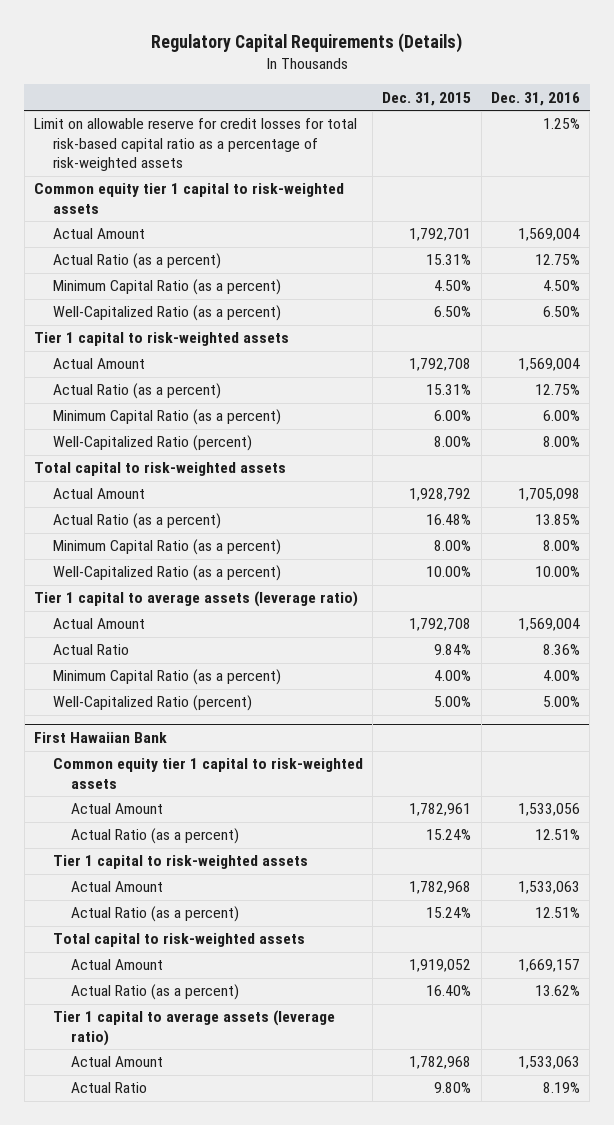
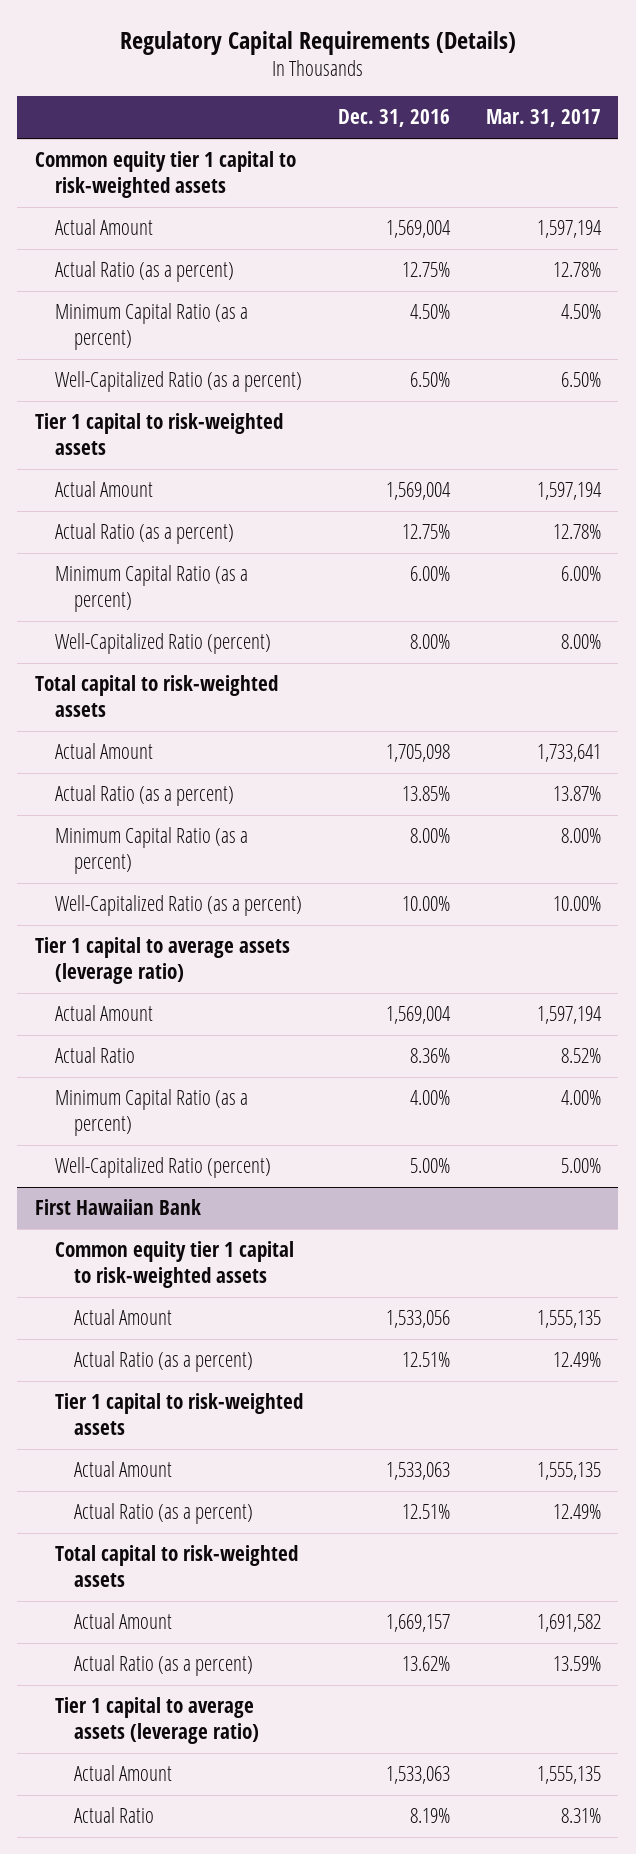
- | Dec. 31, 2015 | Dec. 31, 2016
+ | Dec. 31, 2016 | Mar. 31, 2017
- Limit on allowable reserve for credit losses for total risk-based capital ratio as a percentage of risk-weighted assets | | 1.25%

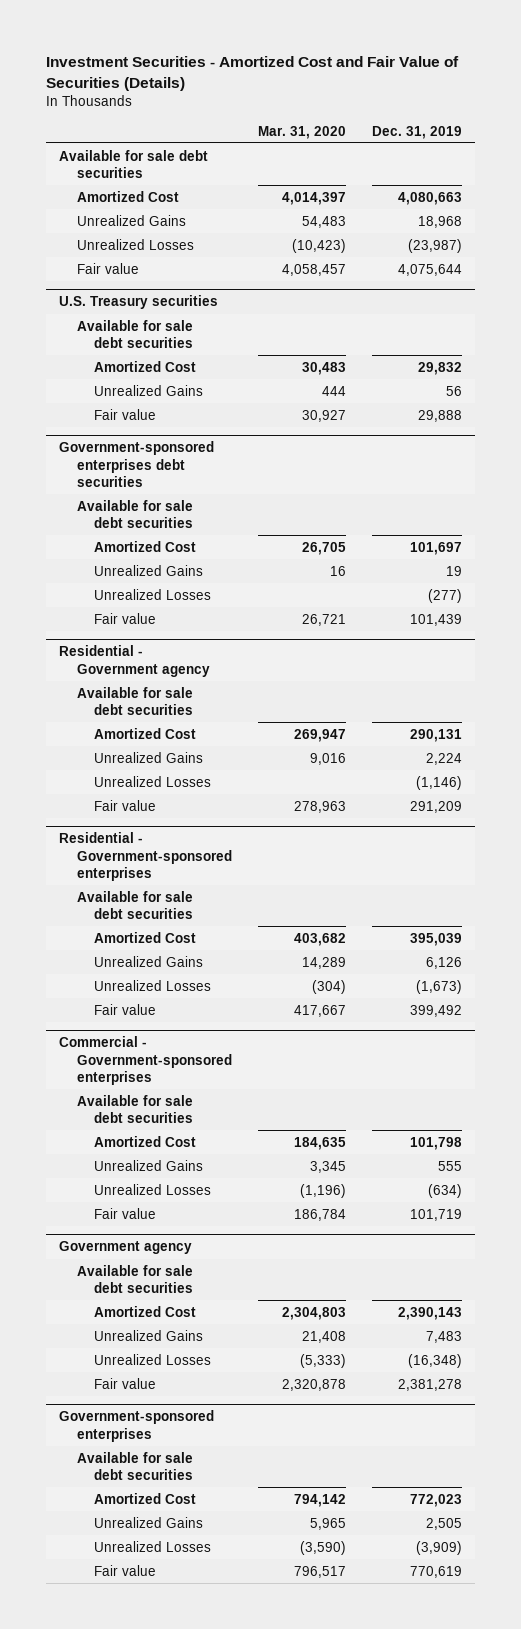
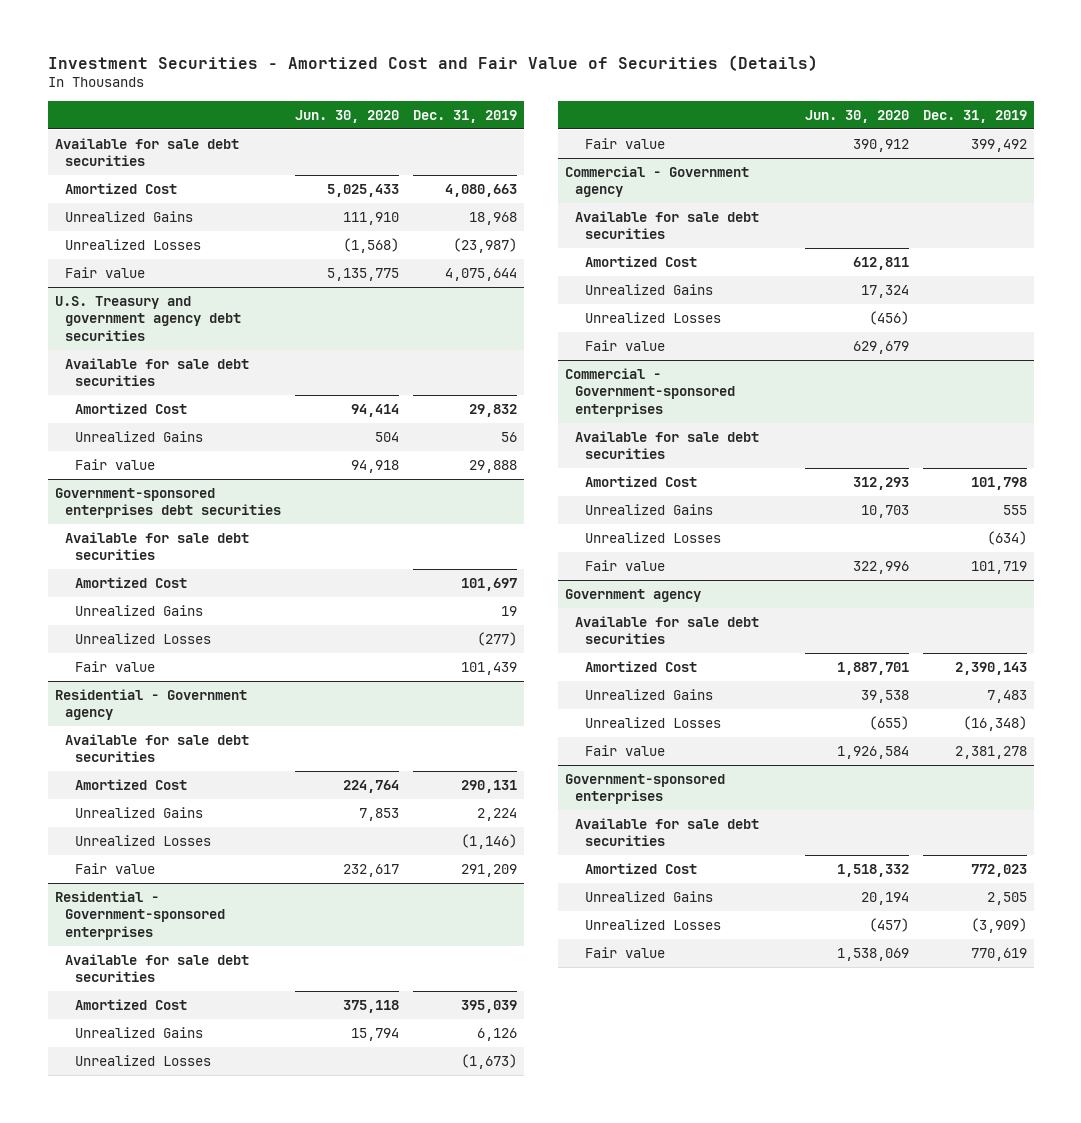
- | Mar. 31, 2020 | Dec. 31, 2019
+ | Jun. 30, 2020 | Dec. 31, 2019
- U.S. Treasury securities
+ U.S. Treasury and government agency debt securities
+ Commercial - Government agency
+ Available for sale debt securities
+ Amortized Cost | 612,811 |
+ Unrealized Gains | 17,324 |
+ Unrealized Losses | (456) |
+ Fair value | 629,679 |

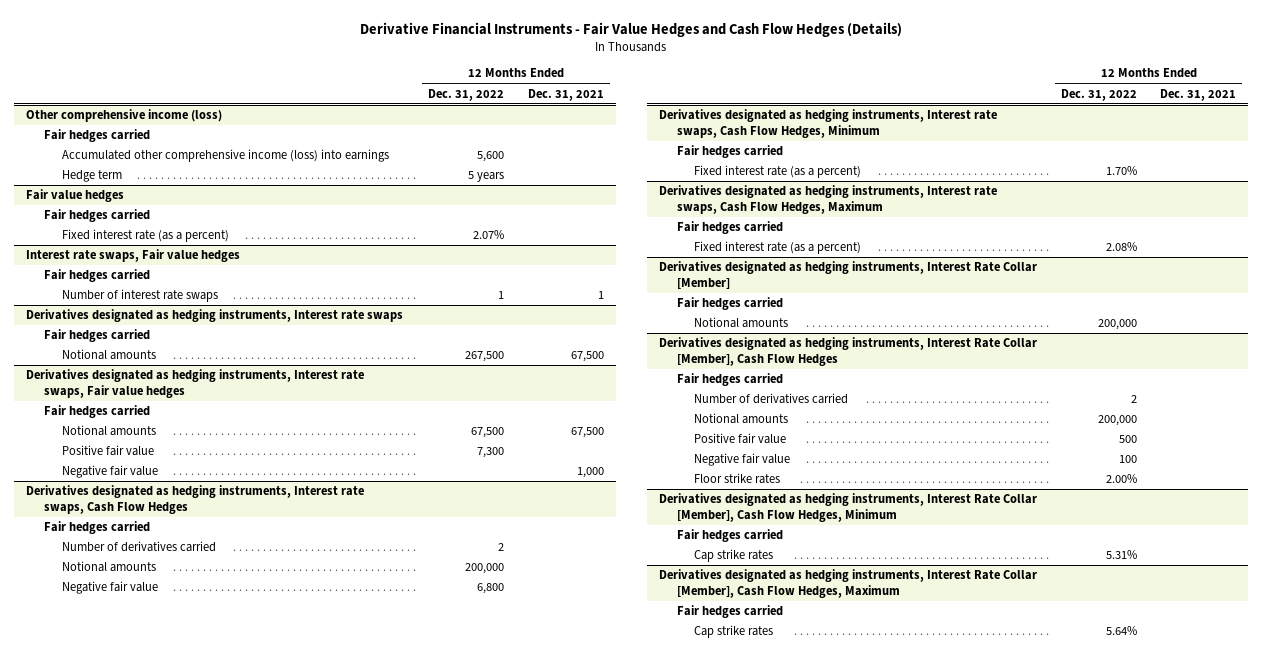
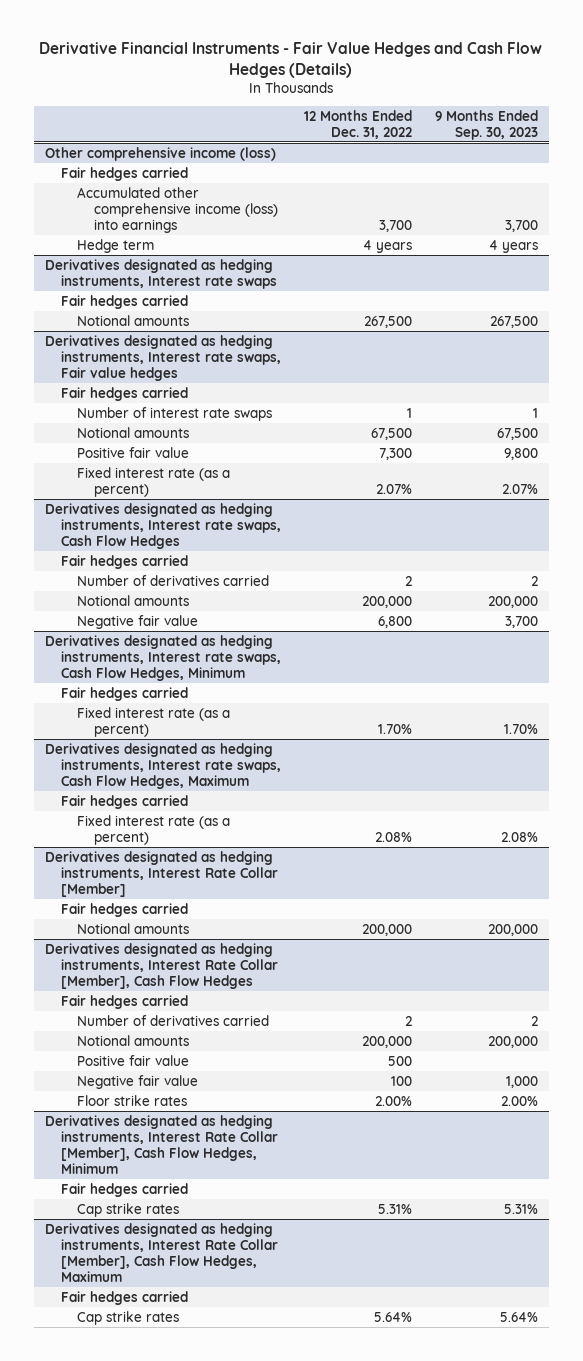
- | 12 Months Ended Dec. 31, 2022 | 12 Months Ended Dec. 31, 2021
+ | 12 Months Ended Dec. 31, 2022 | 9 Months Ended Sep. 30, 2023
@ Other comprehensive income (loss)
- Accumulated other comprehensive income (loss) into earnings | 5,600 |
- Hedge term | 5 years |
- Fair value hedges
- Fair hedges carried
- Fixed interest rate (as a percent) | 2.07% |
- Interest rate swaps, Fair value hedges
- Fair hedges carried
- Number of interest rate swaps | 1 | 1
@ Other comprehensive income (loss)
+ Accumulated other comprehensive income (loss) into earnings | 3,700 | 3,700
+ Hedge term | 4 years | 4 years
@ Derivatives designated as hedging instruments, Interest rate swaps, Fair value hedges
+ Number of interest rate swaps | 1 | 1
- Negative fair value | | 1,000
+ Fixed interest rate (as a percent) | 2.07% | 2.07%

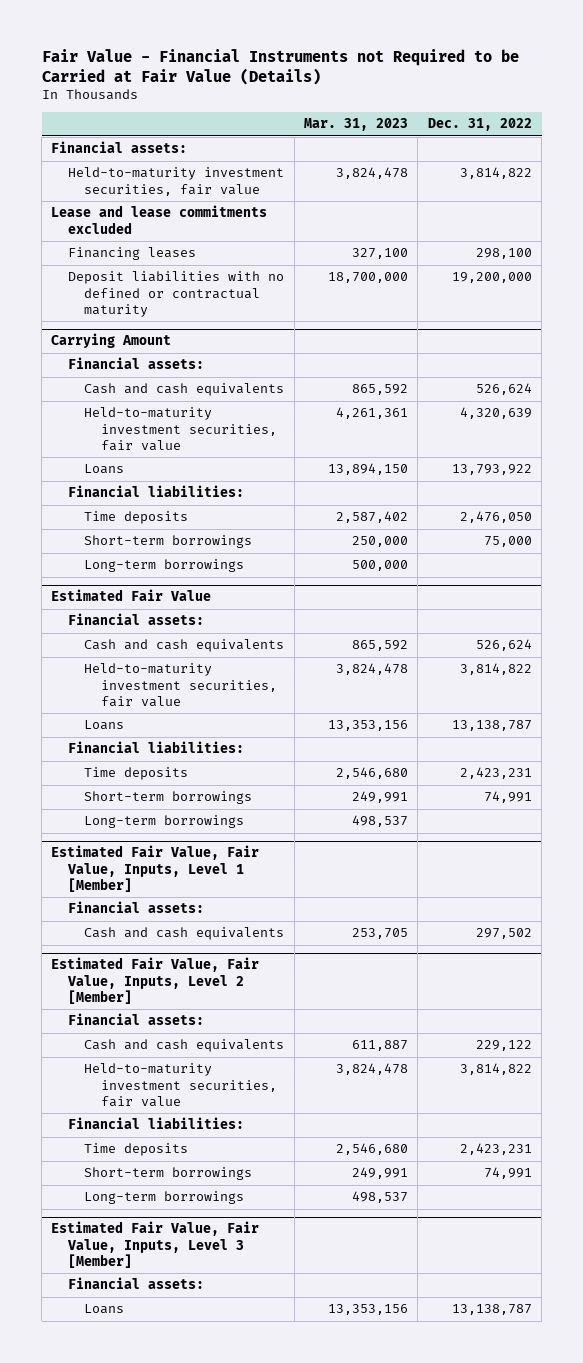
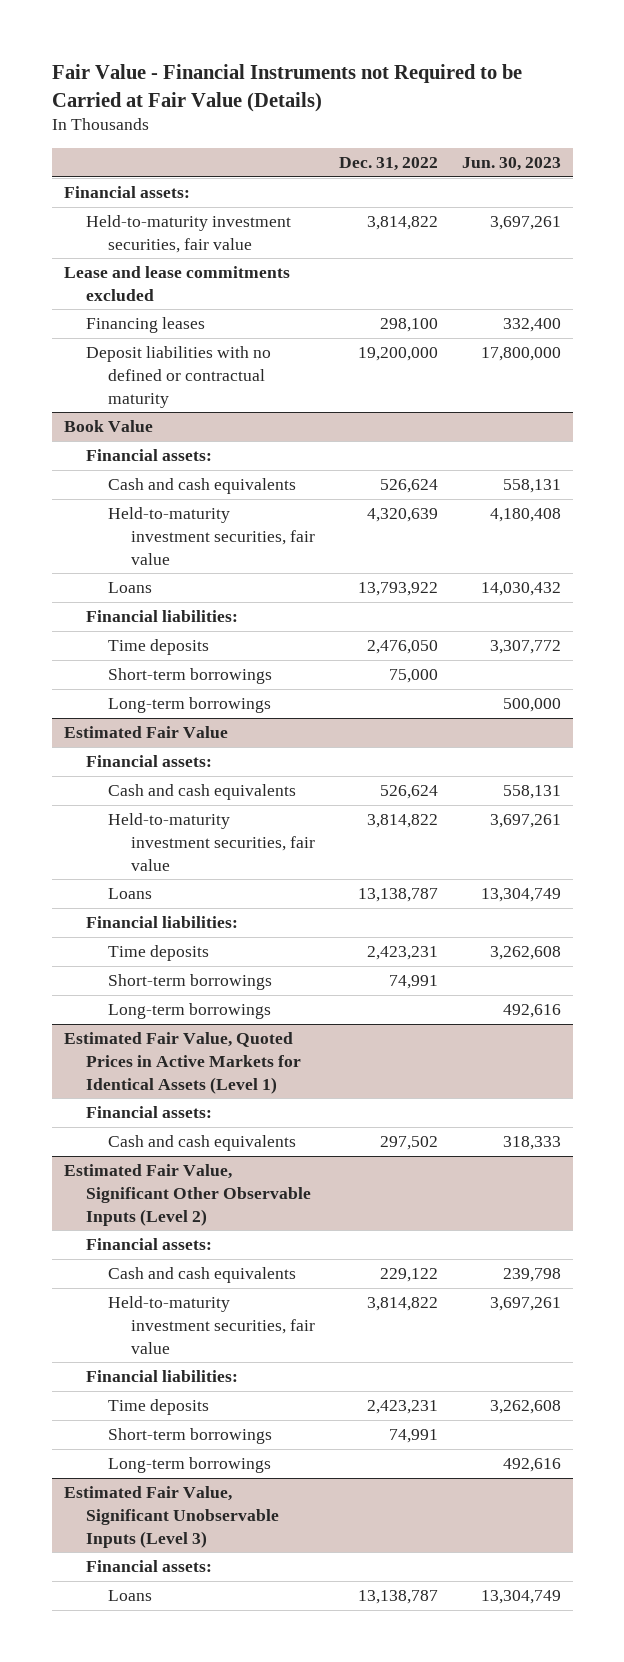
- | Mar. 31, 2023 | Dec. 31, 2022
+ | Dec. 31, 2022 | Jun. 30, 2023
- Carrying Amount
+ Book Value
- Estimated Fair Value, Fair Value, Inputs, Level 1 [Member]
+ Estimated Fair Value, Quoted Prices in Active Markets for Identical Assets (Level 1)
- Estimated Fair Value, Fair Value, Inputs, Level 2 [Member]
+ Estimated Fair Value, Significant Other Observable Inputs (Level 2)
- Estimated Fair Value, Fair Value, Inputs, Level 3 [Member]
+ Estimated Fair Value, Significant Unobservable Inputs (Level 3)

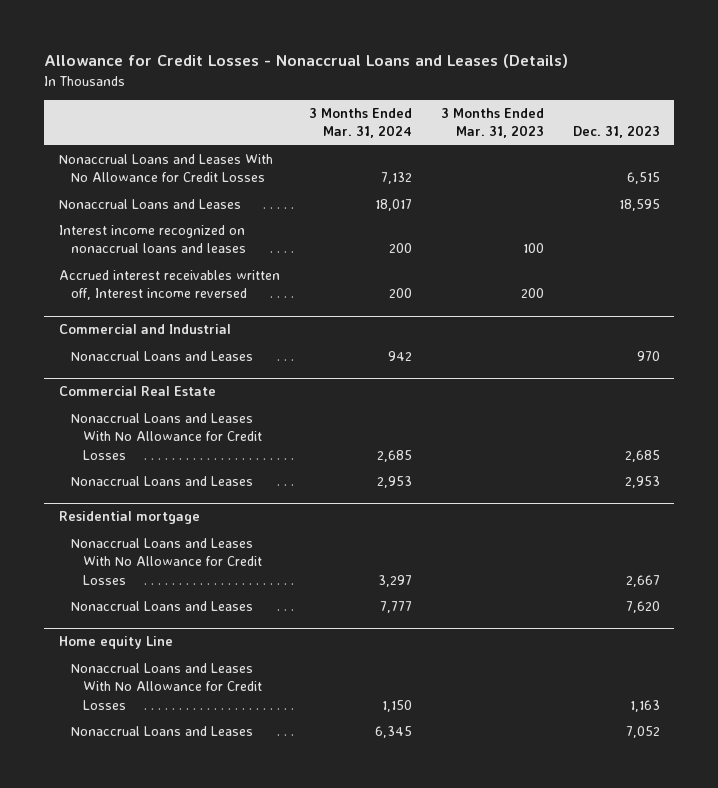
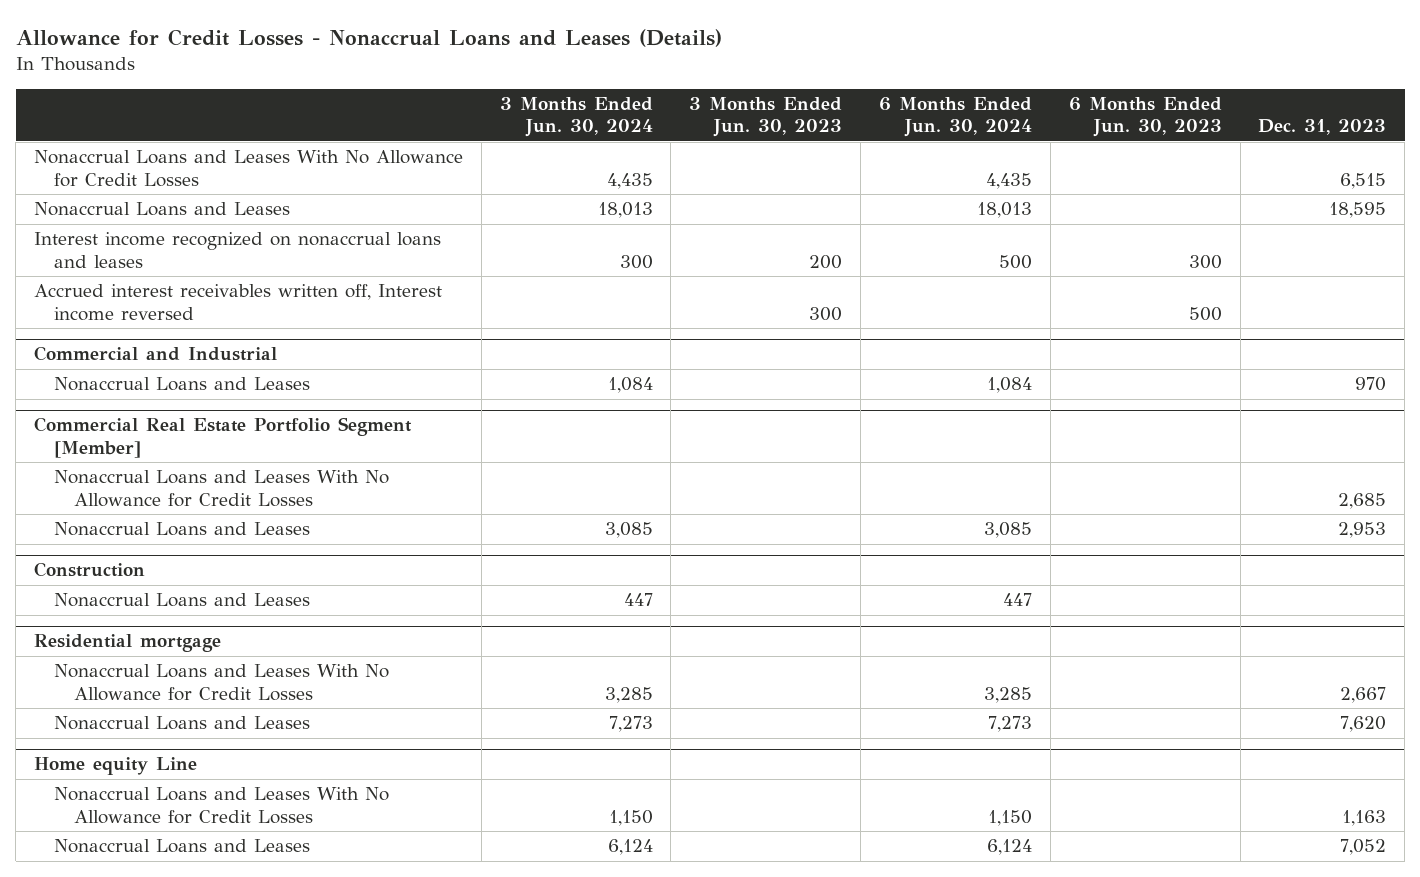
- | 3 Months Ended Mar. 31, 2024 | 3 Months Ended Mar. 31, 2023 | Dec. 31, 2023
+ | 3 Months Ended Jun. 30, 2024 | 3 Months Ended Jun. 30, 2023 | 6 Months Ended Jun. 30, 2024 | 6 Months Ended Jun. 30, 2023 | Dec. 31, 2023
- Commercial Real Estate
+ Commercial Real Estate Portfolio Segment [Member]
+ Construction
+ Nonaccrual Loans and Leases | 447 | | 447 | |

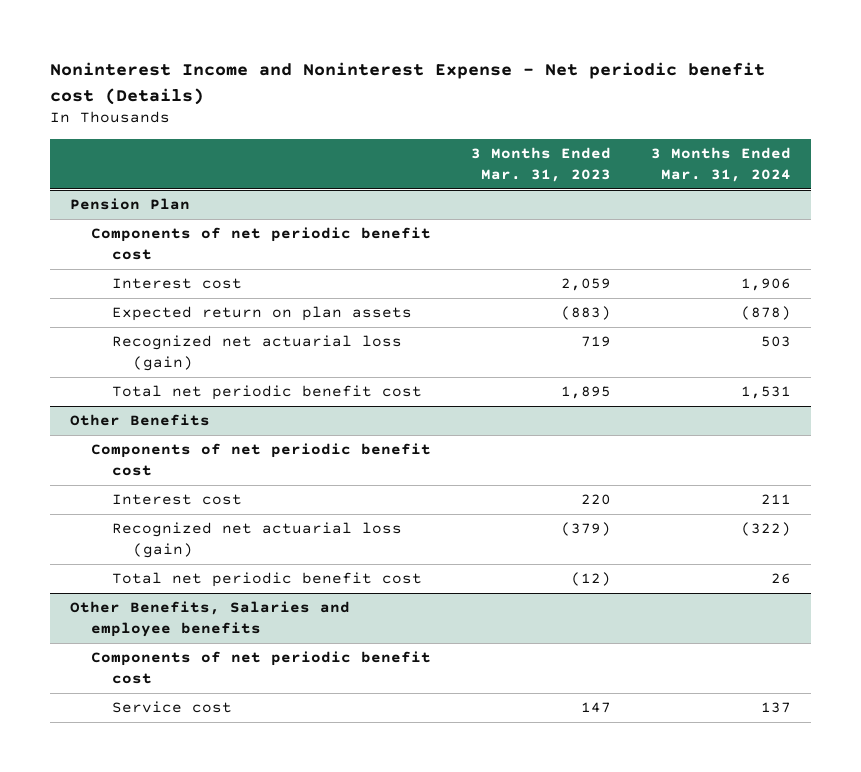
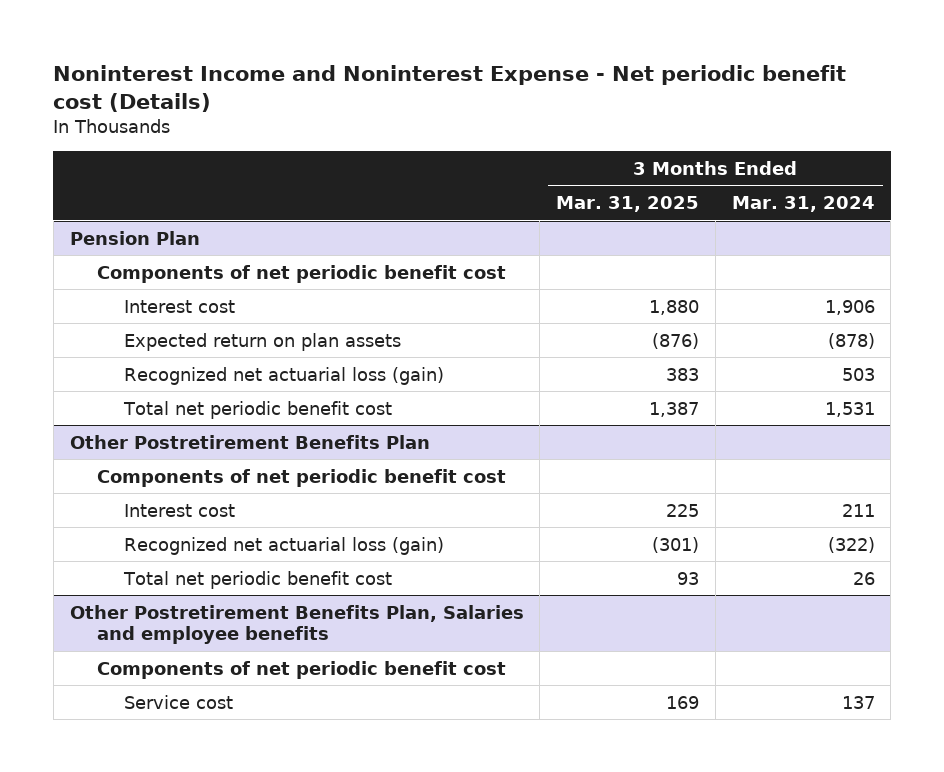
- | 3 Months Ended Mar. 31, 2023 | 3 Months Ended Mar. 31, 2024
+ | 3 Months Ended Mar. 31, 2025 | 3 Months Ended Mar. 31, 2024
- Other Benefits
+ Other Postretirement Benefits Plan
- Other Benefits, Salaries and employee benefits
+ Other Postretirement Benefits Plan, Salaries and employee benefits

